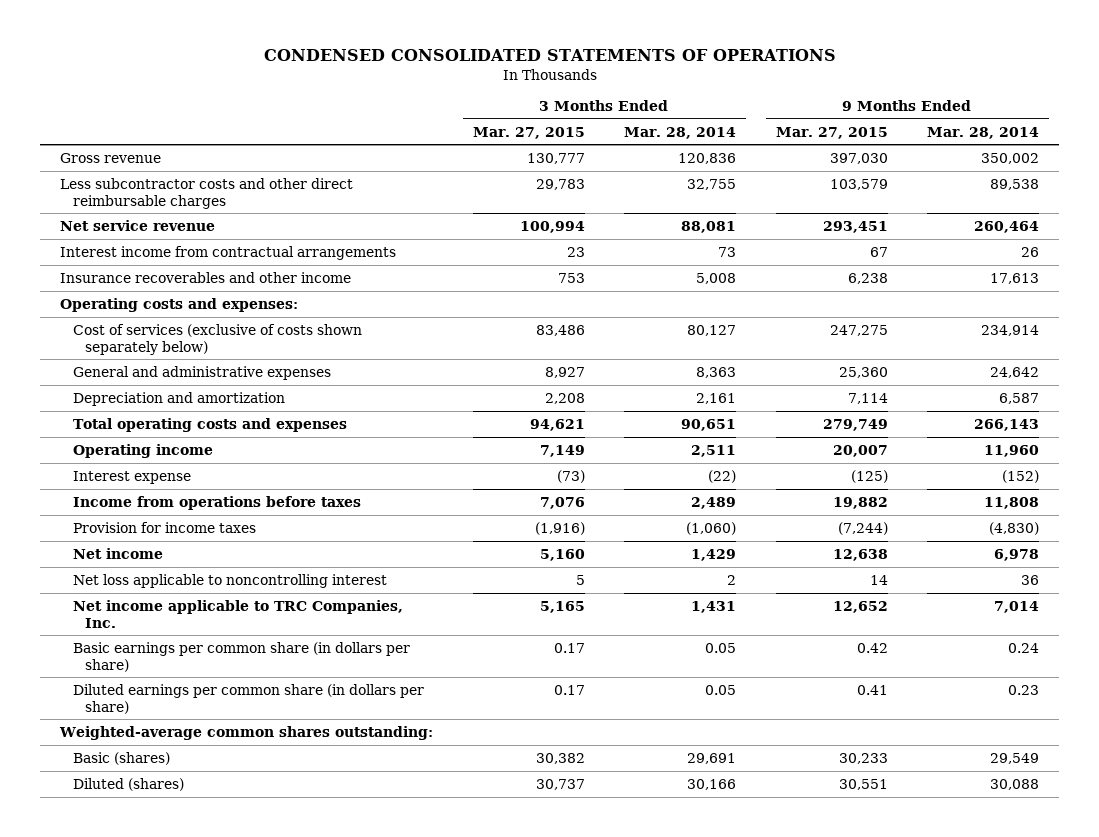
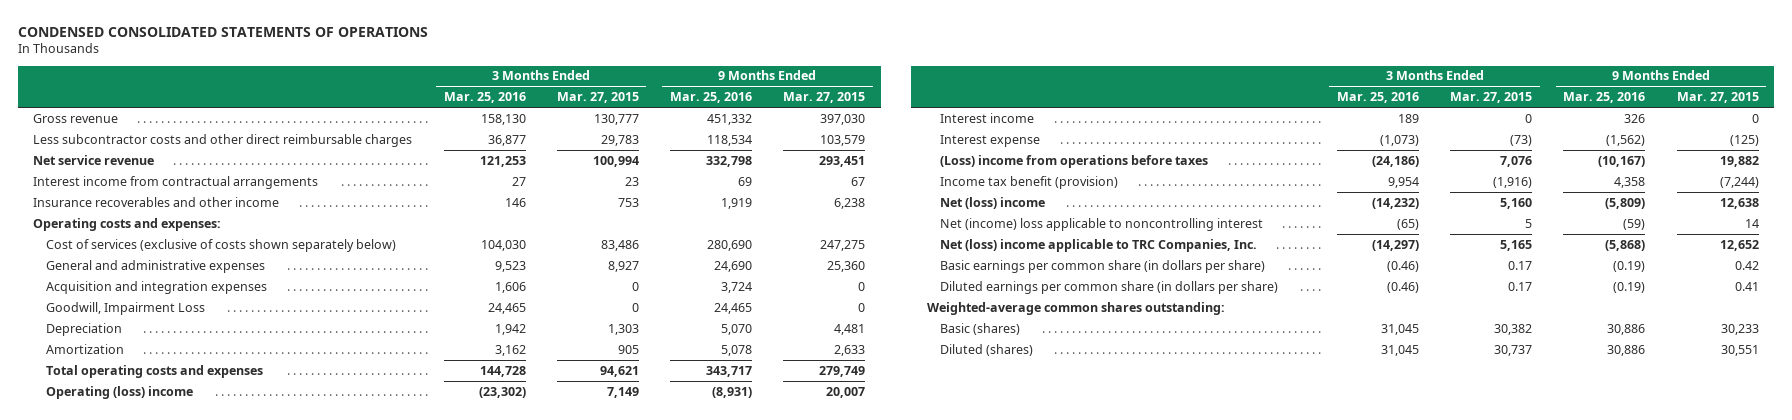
- | 3 Months Ended Mar. 27, 2015 | 3 Months Ended Mar. 28, 2014 | 9 Months Ended Mar. 27, 2015 | 9 Months Ended Mar. 28, 2014
+ | 3 Months Ended Mar. 25, 2016 | 3 Months Ended Mar. 27, 2015 | 9 Months Ended Mar. 25, 2016 | 9 Months Ended Mar. 27, 2015
- Depreciation and amortization | 2,208 | 2,161 | 7,114 | 6,587
+ Acquisition and integration expenses | 1,606 | 0 | 3,724 | 0
+ Goodwill, Impairment Loss | 24,465 | 0 | 24,465 | 0
+ Depreciation | 1,942 | 1,303 | 5,070 | 4,481
+ Amortization | 3,162 | 905 | 5,078 | 2,633
- Operating income | 7,149 | 2,511 | 20,007 | 11,960
+ Operating (loss) income | (23,302) | 7,149 | (8,931) | 20,007
+ Interest income | 189 | 0 | 326 | 0
- Income from operations before taxes | 7,076 | 2,489 | 19,882 | 11,808
- Provision for income taxes | (1,916) | (1,060) | (7,244) | (4,830)
- Net income | 5,160 | 1,429 | 12,638 | 6,978
- Net loss applicable to noncontrolling interest | 5 | 2 | 14 | 36
- Net income applicable to TRC Companies, Inc. | 5,165 | 1,431 | 12,652 | 7,014
+ (Loss) income from operations before taxes | (24,186) | 7,076 | (10,167) | 19,882
+ Income tax benefit (provision) | 9,954 | (1,916) | 4,358 | (7,244)
+ Net (loss) income | (14,232) | 5,160 | (5,809) | 12,638
+ Net (income) loss applicable to noncontrolling interest | (65) | 5 | (59) | 14
+ Net (loss) income applicable to TRC Companies, Inc. | (14,297) | 5,165 | (5,868) | 12,652

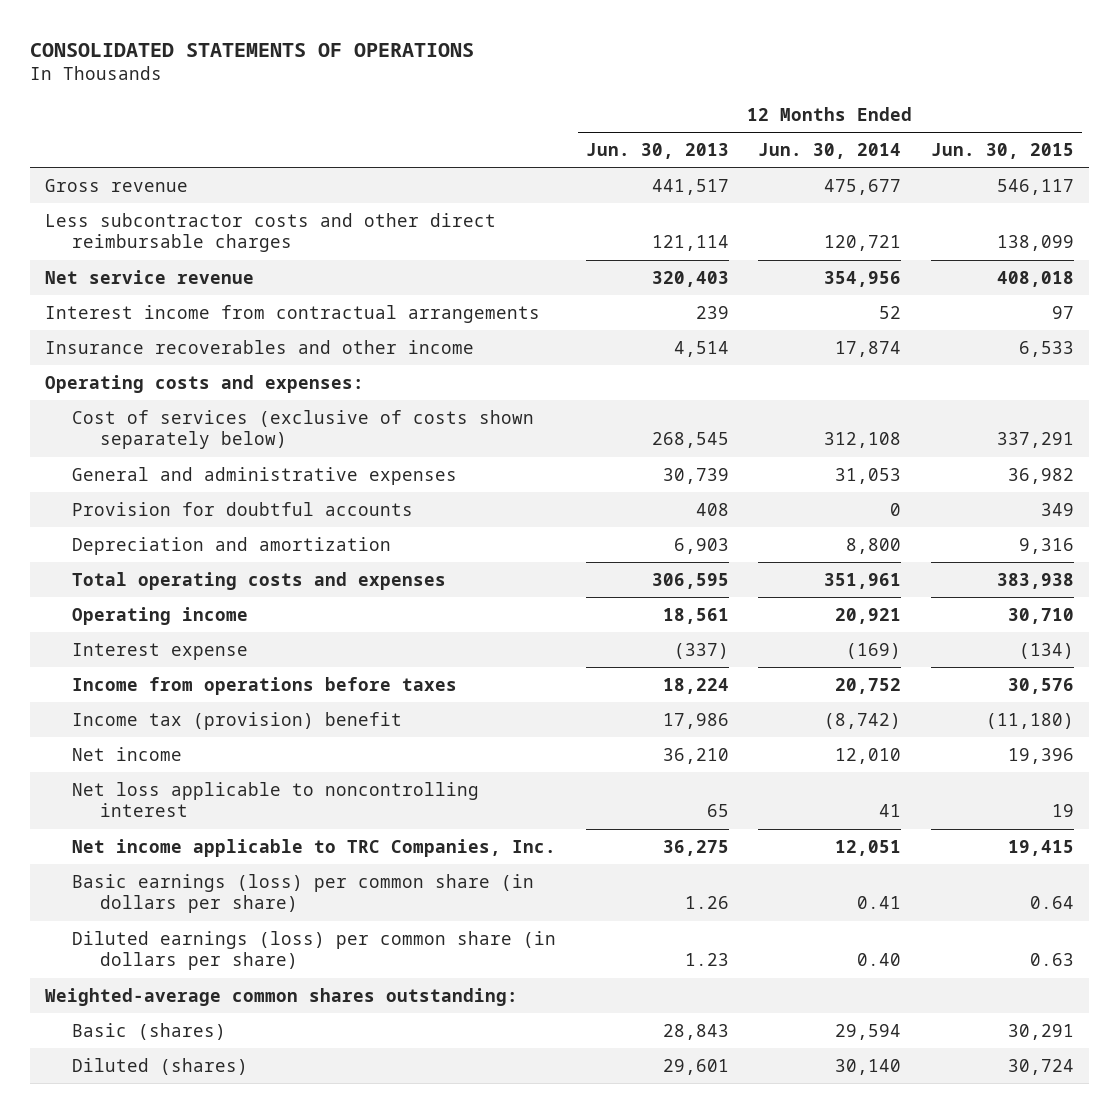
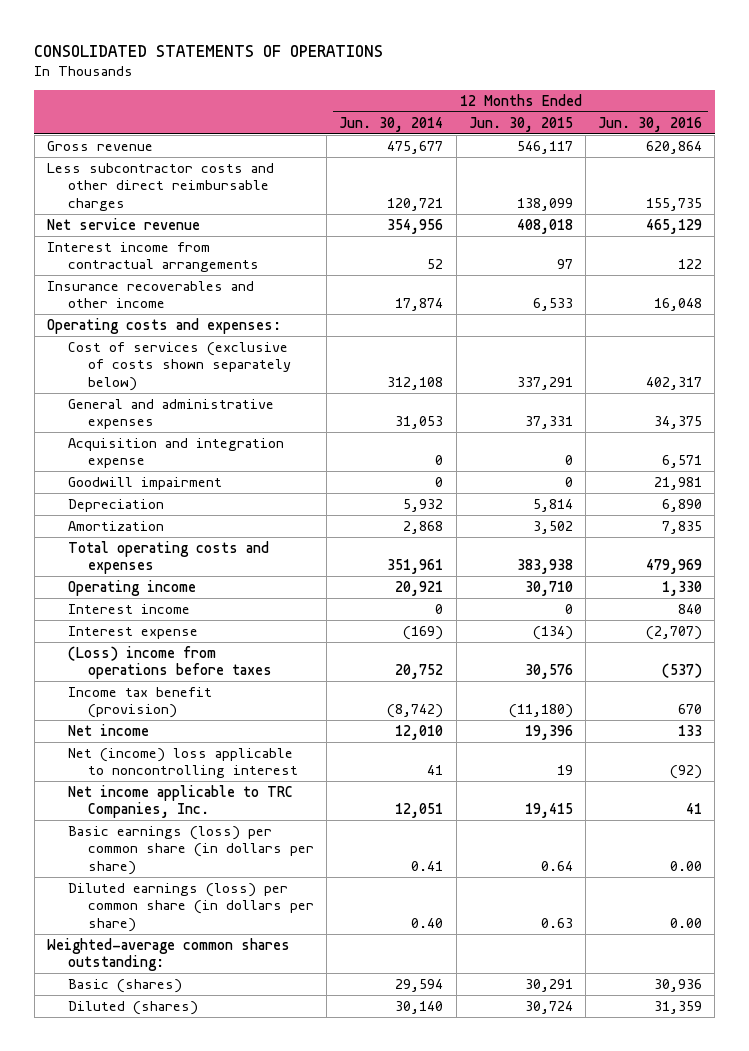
- | 12 Months Ended Jun. 30, 2013 | 12 Months Ended Jun. 30, 2014 | 12 Months Ended Jun. 30, 2015
+ | 12 Months Ended Jun. 30, 2014 | 12 Months Ended Jun. 30, 2015 | 12 Months Ended Jun. 30, 2016
- General and administrative expenses | 30,739 | 31,053 | 36,982
- Provision for doubtful accounts | 408 | 0 | 349
- Depreciation and amortization | 6,903 | 8,800 | 9,316
+ General and administrative expenses | 31,053 | 37,331 | 34,375
+ Acquisition and integration expense | 0 | 0 | 6,571
+ Goodwill impairment | 0 | 0 | 21,981
+ Depreciation | 5,932 | 5,814 | 6,890
+ Amortization | 2,868 | 3,502 | 7,835
+ Interest income | 0 | 0 | 840
- Income from operations before taxes | 18,224 | 20,752 | 30,576
- Income tax (provision) benefit | 17,986 | (8,742) | (11,180)
+ (Loss) income from operations before taxes | 20,752 | 30,576 | (537)
+ Income tax benefit (provision) | (8,742) | (11,180) | 670
- Net loss applicable to noncontrolling interest | 65 | 41 | 19
+ Net (income) loss applicable to noncontrolling interest | 41 | 19 | (92)

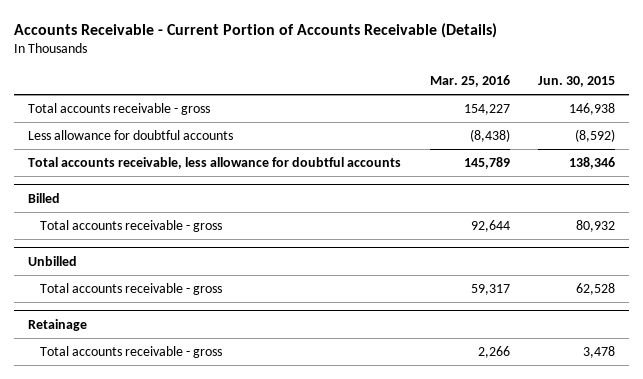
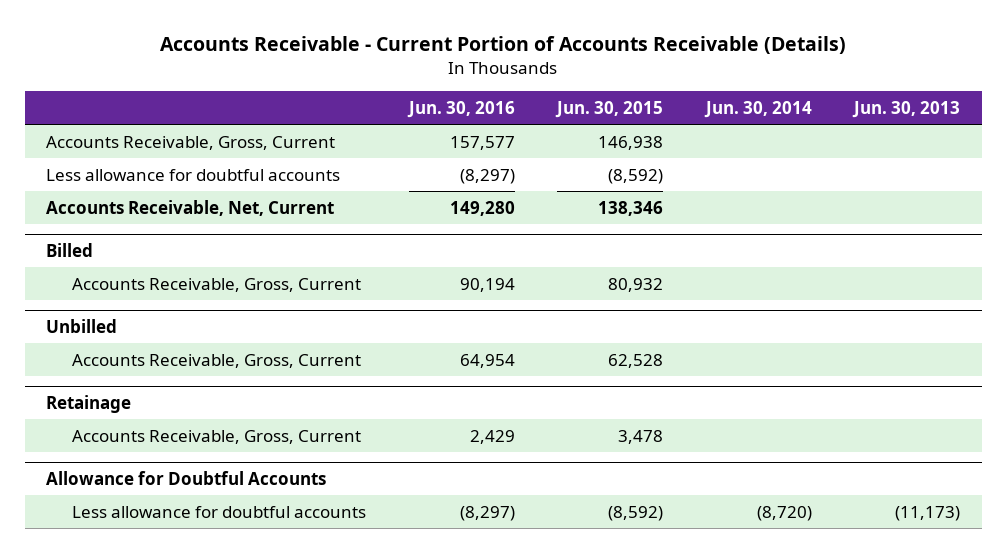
- | Mar. 25, 2016 | Jun. 30, 2015
+ | Jun. 30, 2016 | Jun. 30, 2015 | Jun. 30, 2014 | Jun. 30, 2013
- Total accounts receivable - gross | 154,227 | 146,938
+ Accounts Receivable, Gross, Current | 157,577 | 146,938 | |
- Total accounts receivable, less allowance for doubtful accounts | 145,789 | 138,346
+ Accounts Receivable, Net, Current | 149,280 | 138,346 | |
@ Billed
- Total accounts receivable - gross | 92,644 | 80,932
+ Accounts Receivable, Gross, Current | 90,194 | 80,932 | |
@ Unbilled
- Total accounts receivable - gross | 59,317 | 62,528
+ Accounts Receivable, Gross, Current | 64,954 | 62,528 | |
@ Retainage
- Total accounts receivable - gross | 2,266 | 3,478
+ Accounts Receivable, Gross, Current | 2,429 | 3,478 | |
+ Allowance for Doubtful Accounts
+ Less allowance for doubtful accounts | (8,297) | (8,592) | (8,720) | (11,173)

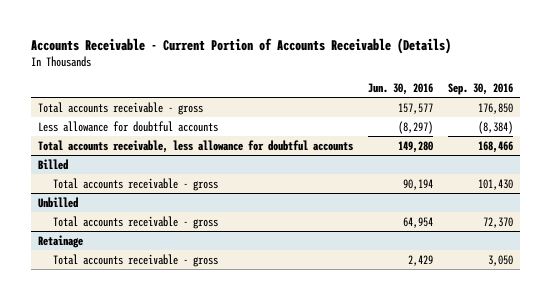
- | Jun. 30, 2016 | Jun. 30, 2015 | Jun. 30, 2014 | Jun. 30, 2013
+ | Jun. 30, 2016 | Sep. 30, 2016
- Accounts Receivable, Gross, Current | 157,577 | 146,938 | |
+ Total accounts receivable - gross | 157,577 | 176,850
- Accounts Receivable, Net, Current | 149,280 | 138,346 | |
+ Total accounts receivable, less allowance for doubtful accounts | 149,280 | 168,466
@ Billed
- Accounts Receivable, Gross, Current | 90,194 | 80,932 | |
+ Total accounts receivable - gross | 90,194 | 101,430
@ Unbilled
- Accounts Receivable, Gross, Current | 64,954 | 62,528 | |
+ Total accounts receivable - gross | 64,954 | 72,370
@ Retainage
- Accounts Receivable, Gross, Current | 2,429 | 3,478 | |
- Allowance for Doubtful Accounts
- Less allowance for doubtful accounts | (8,297) | (8,592) | (8,720) | (11,173)
@ Retainage
+ Total accounts receivable - gross | 2,429 | 3,050

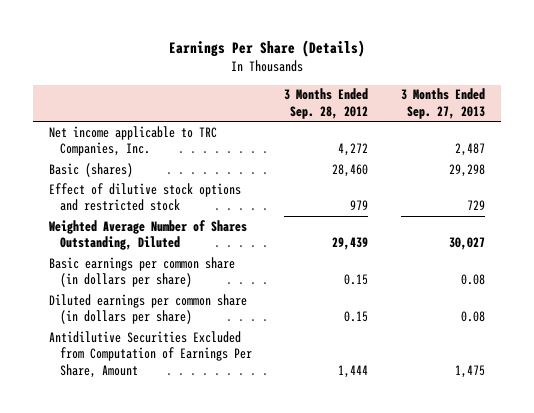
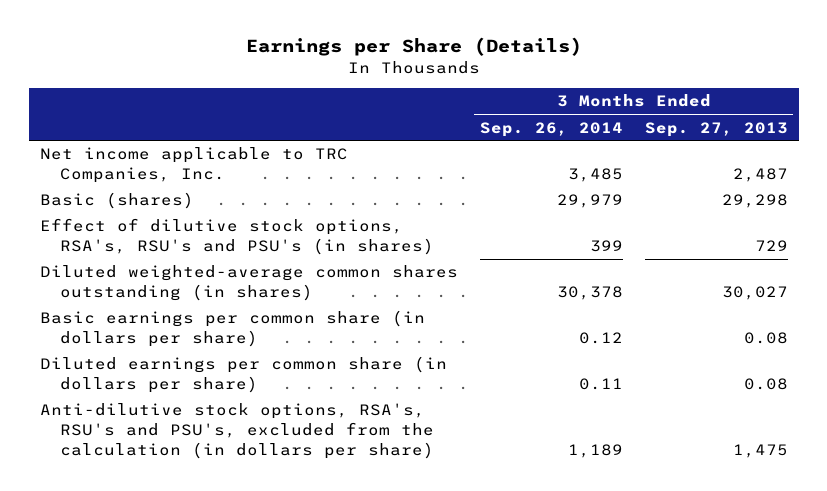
- Earnings Per Share (Details)
+ Earnings per Share (Details)
- | 3 Months Ended Sep. 28, 2012 | 3 Months Ended Sep. 27, 2013
+ | 3 Months Ended Sep. 26, 2014 | 3 Months Ended Sep. 27, 2013
- Effect of dilutive stock options and restricted stock | 979 | 729
- Weighted Average Number of Shares Outstanding, Diluted | 29,439 | 30,027
+ Effect of dilutive stock options, RSA's, RSU's and PSU's (in shares) | 399 | 729
+ Diluted weighted-average common shares outstanding (in shares) | 30,378 | 30,027
- Antidilutive Securities Excluded from Computation of Earnings Per Share, Amount | 1,444 | 1,475
+ Anti-dilutive stock options, RSA's, RSU's and PSU's, excluded from the calculation (in dollars per share) | 1,189 | 1,475

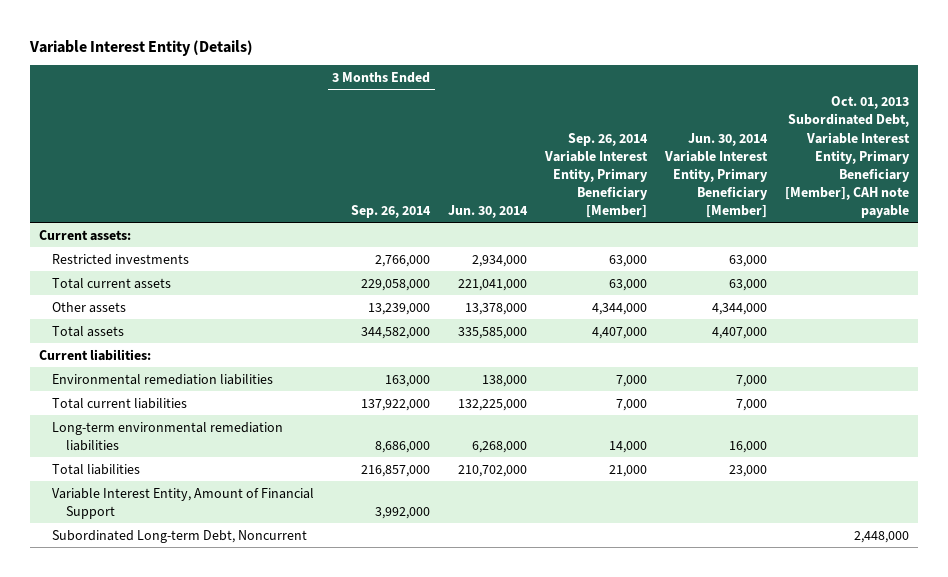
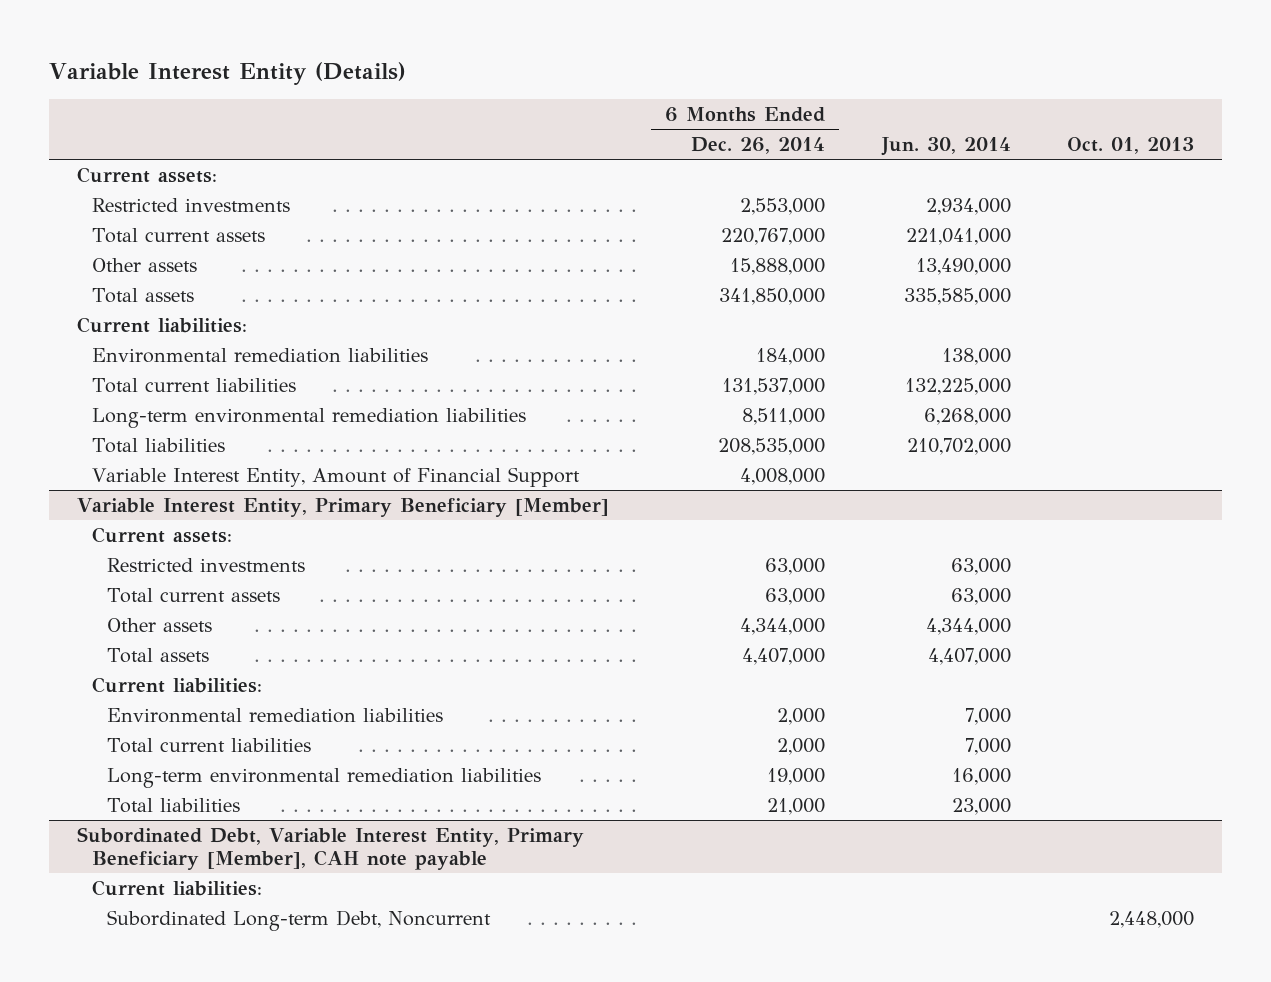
- | 3 Months Ended Sep. 26, 2014 | Jun. 30, 2014 | Sep. 26, 2014 Variable Interest Entity, Primary Beneficiary [Member] | Jun. 30, 2014 Variable Interest Entity, Primary Beneficiary [Member] | Oct. 01, 2013 Subordinated Debt, Variable Interest Entity, Primary Beneficiary [Member], CAH note payable
+ | 6 Months Ended Dec. 26, 2014 | Jun. 30, 2014 | Oct. 01, 2013
- Other assets | 13,239,000 | 13,378,000 | 4,344,000 | 4,344,000 |
+ Other assets | 15,888,000 | 13,490,000 |
+ Variable Interest Entity, Primary Beneficiary [Member]
+ Current assets:
+ Restricted investments | 63,000 | 63,000 |
+ Total current assets | 63,000 | 63,000 |
+ Other assets | 4,344,000 | 4,344,000 |
+ Total assets | 4,407,000 | 4,407,000 |
+ Current liabilities:
+ Environmental remediation liabilities | 2,000 | 7,000 |
+ Total current liabilities | 2,000 | 7,000 |
+ Long-term environmental remediation liabilities | 19,000 | 16,000 |
+ Total liabilities | 21,000 | 23,000 |
+ Subordinated Debt, Variable Interest Entity, Primary Beneficiary [Member], CAH note payable
+ Current liabilities:

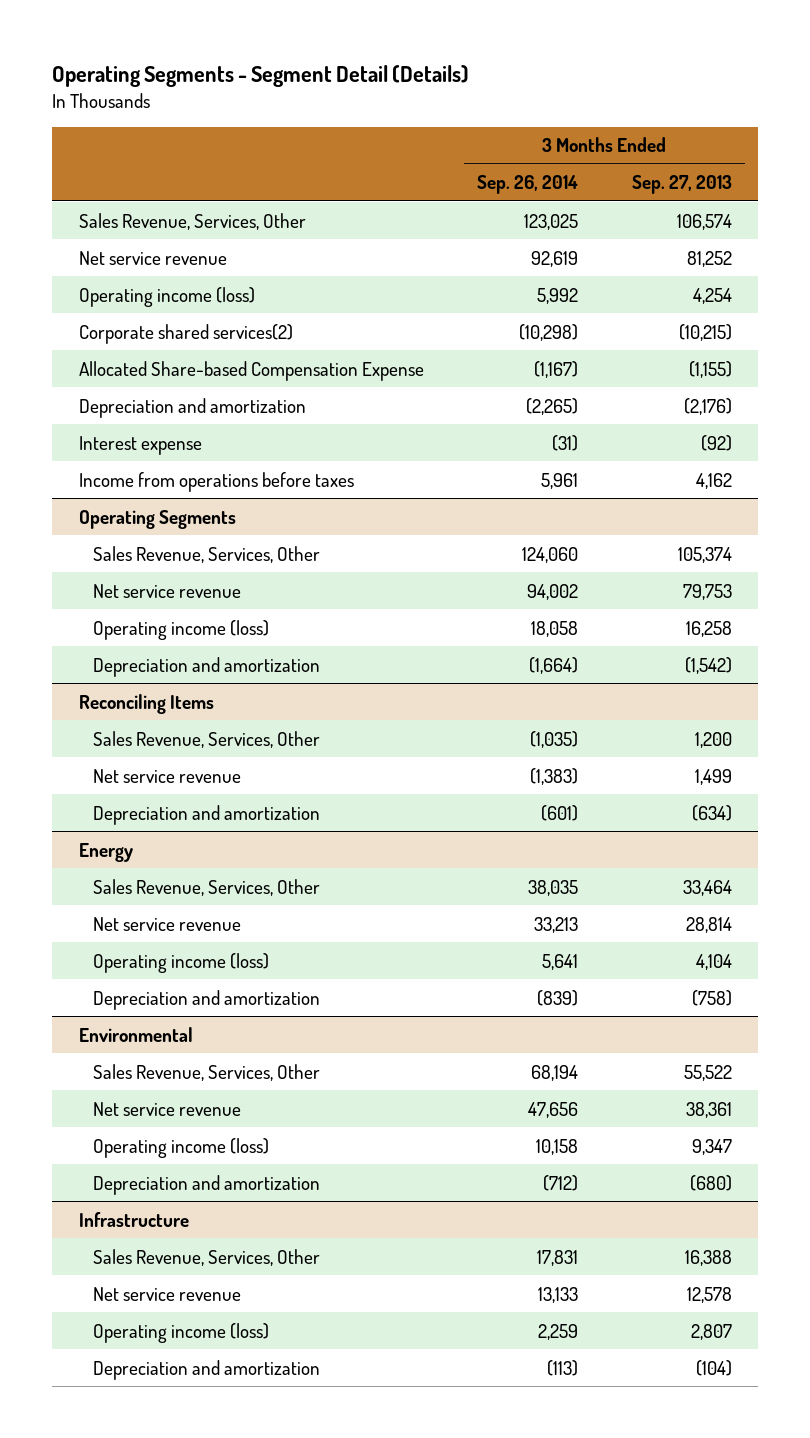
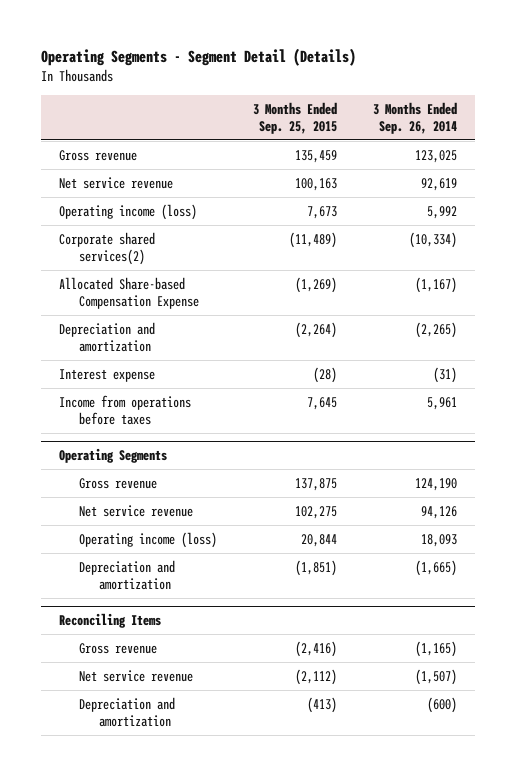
- | 3 Months Ended Sep. 26, 2014 | 3 Months Ended Sep. 27, 2013
+ | 3 Months Ended Sep. 25, 2015 | 3 Months Ended Sep. 26, 2014
- Sales Revenue, Services, Other | 123,025 | 106,574
+ Gross revenue | 135,459 | 123,025
- Corporate shared services(2) | (10,298) | (10,215)
+ Corporate shared services(2) | (11,489) | (10,334)
@ Operating Segments
- Sales Revenue, Services, Other | 124,060 | 105,374
- Net service revenue | 94,002 | 79,753
- Operating income (loss) | 18,058 | 16,258
- Depreciation and amortization | (1,664) | (1,542)
+ Gross revenue | 137,875 | 124,190
+ Net service revenue | 102,275 | 94,126
+ Operating income (loss) | 20,844 | 18,093
+ Depreciation and amortization | (1,851) | (1,665)
@ Reconciling Items
- Sales Revenue, Services, Other | (1,035) | 1,200
- Net service revenue | (1,383) | 1,499
- Depreciation and amortization | (601) | (634)
- Energy
- Sales Revenue, Services, Other | 38,035 | 33,464
- Net service revenue | 33,213 | 28,814
- Operating income (loss) | 5,641 | 4,104
- Depreciation and amortization | (839) | (758)
- Environmental
- Sales Revenue, Services, Other | 68,194 | 55,522
- Net service revenue | 47,656 | 38,361
- Operating income (loss) | 10,158 | 9,347
- Depreciation and amortization | (712) | (680)
- Infrastructure
- Sales Revenue, Services, Other | 17,831 | 16,388
- Net service revenue | 13,133 | 12,578
- Operating income (loss) | 2,259 | 2,807
- Depreciation and amortization | (113) | (104)
@ Reconciling Items
+ Gross revenue | (2,416) | (1,165)
+ Net service revenue | (2,112) | (1,507)
+ Depreciation and amortization | (413) | (600)

